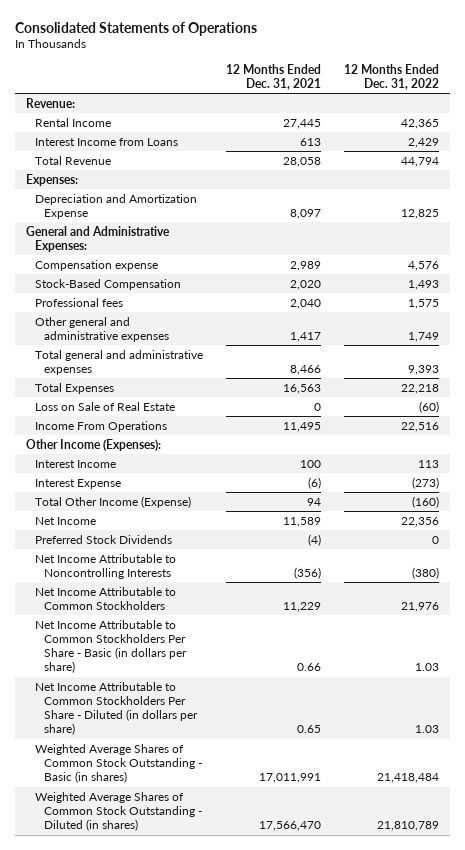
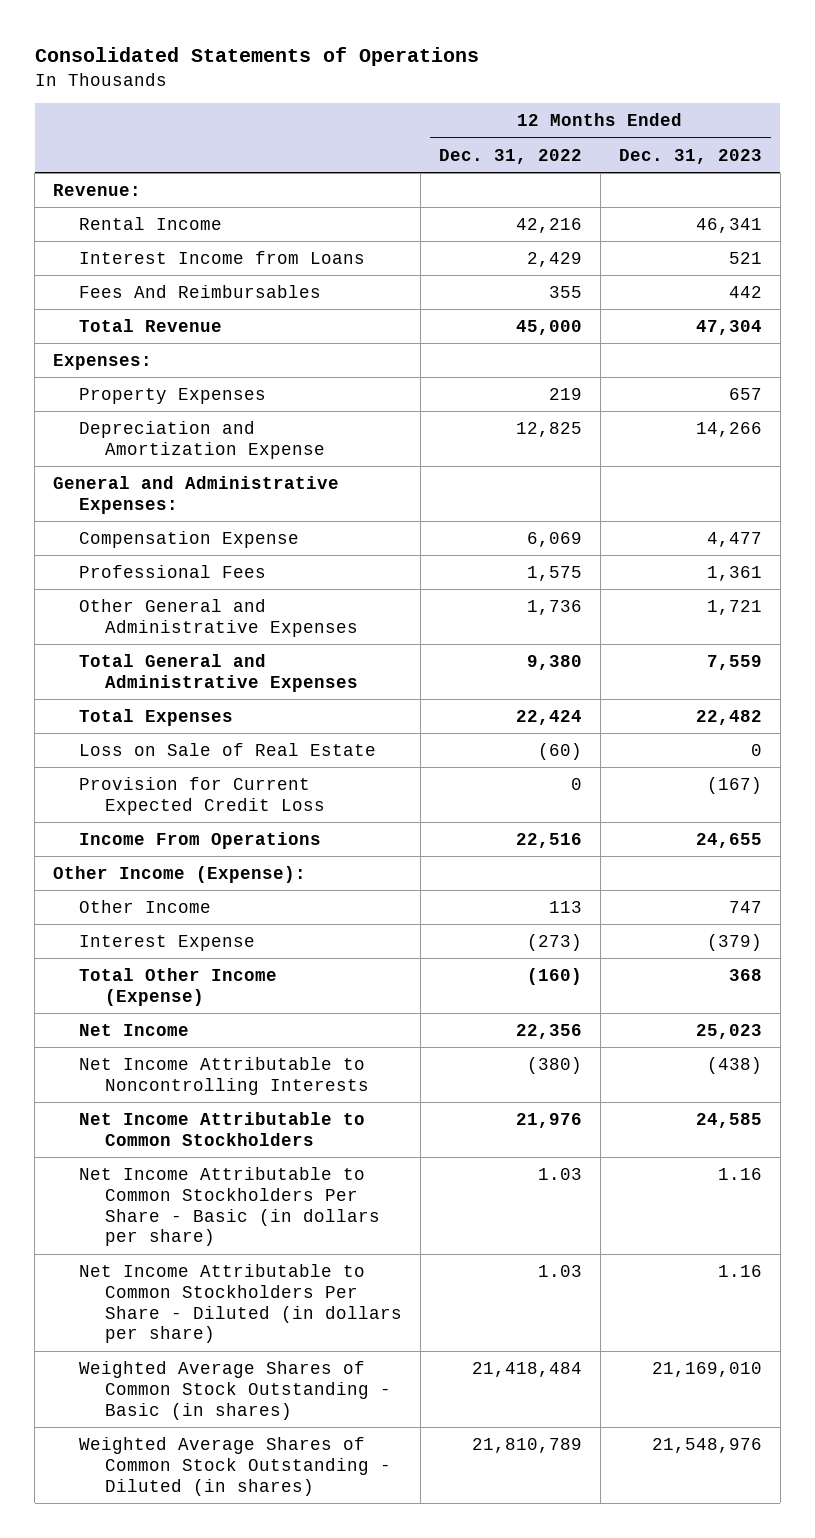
- | 12 Months Ended Dec. 31, 2021 | 12 Months Ended Dec. 31, 2022
+ | 12 Months Ended Dec. 31, 2022 | 12 Months Ended Dec. 31, 2023
- Rental Income | 27,445 | 42,365
+ Rental Income | 42,216 | 46,341
- Total Revenue | 28,058 | 44,794
+ Fees And Reimbursables | 355 | 442
+ Total Revenue | 45,000 | 47,304
+ Property Expenses | 219 | 657
- Compensation expense | 2,989 | 4,576
- Stock-Based Compensation | 2,020 | 1,493
- Professional fees | 2,040 | 1,575
- Other general and administrative expenses | 1,417 | 1,749
- Total general and administrative expenses | 8,466 | 9,393
- Total Expenses | 16,563 | 22,218
+ Compensation Expense | 6,069 | 4,477
+ Professional Fees | 1,575 | 1,361
+ Other General and Administrative Expenses | 1,736 | 1,721
+ Total General and Administrative Expenses | 9,380 | 7,559
+ Total Expenses | 22,424 | 22,482
+ Provision for Current Expected Credit Loss | 0 | (167)
- Other Income (Expenses):
- Interest Income | 100 | 113
+ Other Income (Expense):
+ Other Income | 113 | 747
- Preferred Stock Dividends | (4) | 0

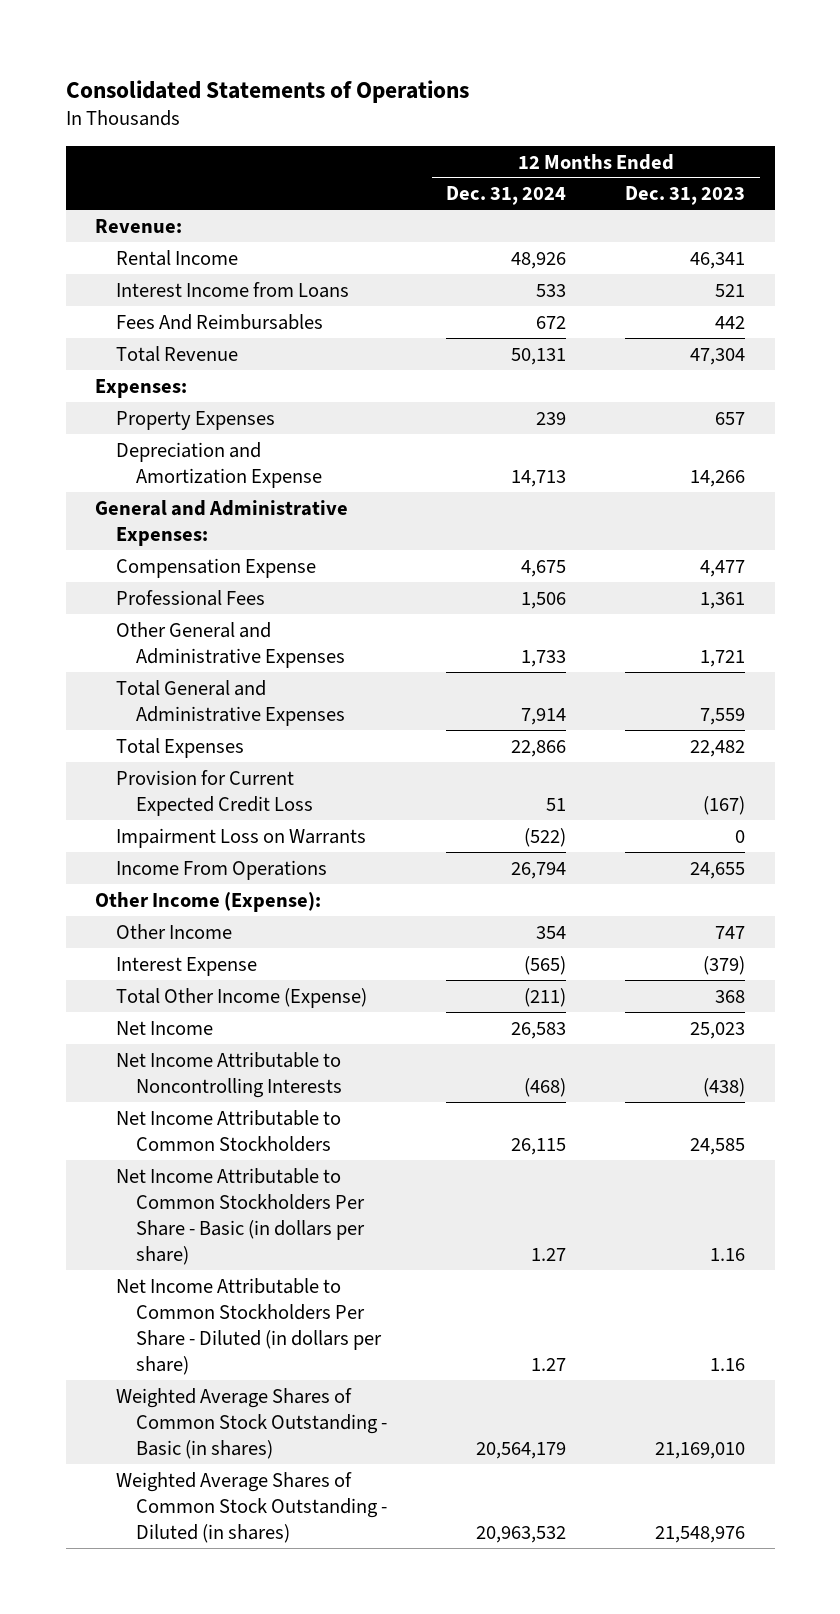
- | 12 Months Ended Dec. 31, 2022 | 12 Months Ended Dec. 31, 2023
+ | 12 Months Ended Dec. 31, 2024 | 12 Months Ended Dec. 31, 2023
- Loss on Sale of Real Estate | (60) | 0
+ Impairment Loss on Warrants | (522) | 0

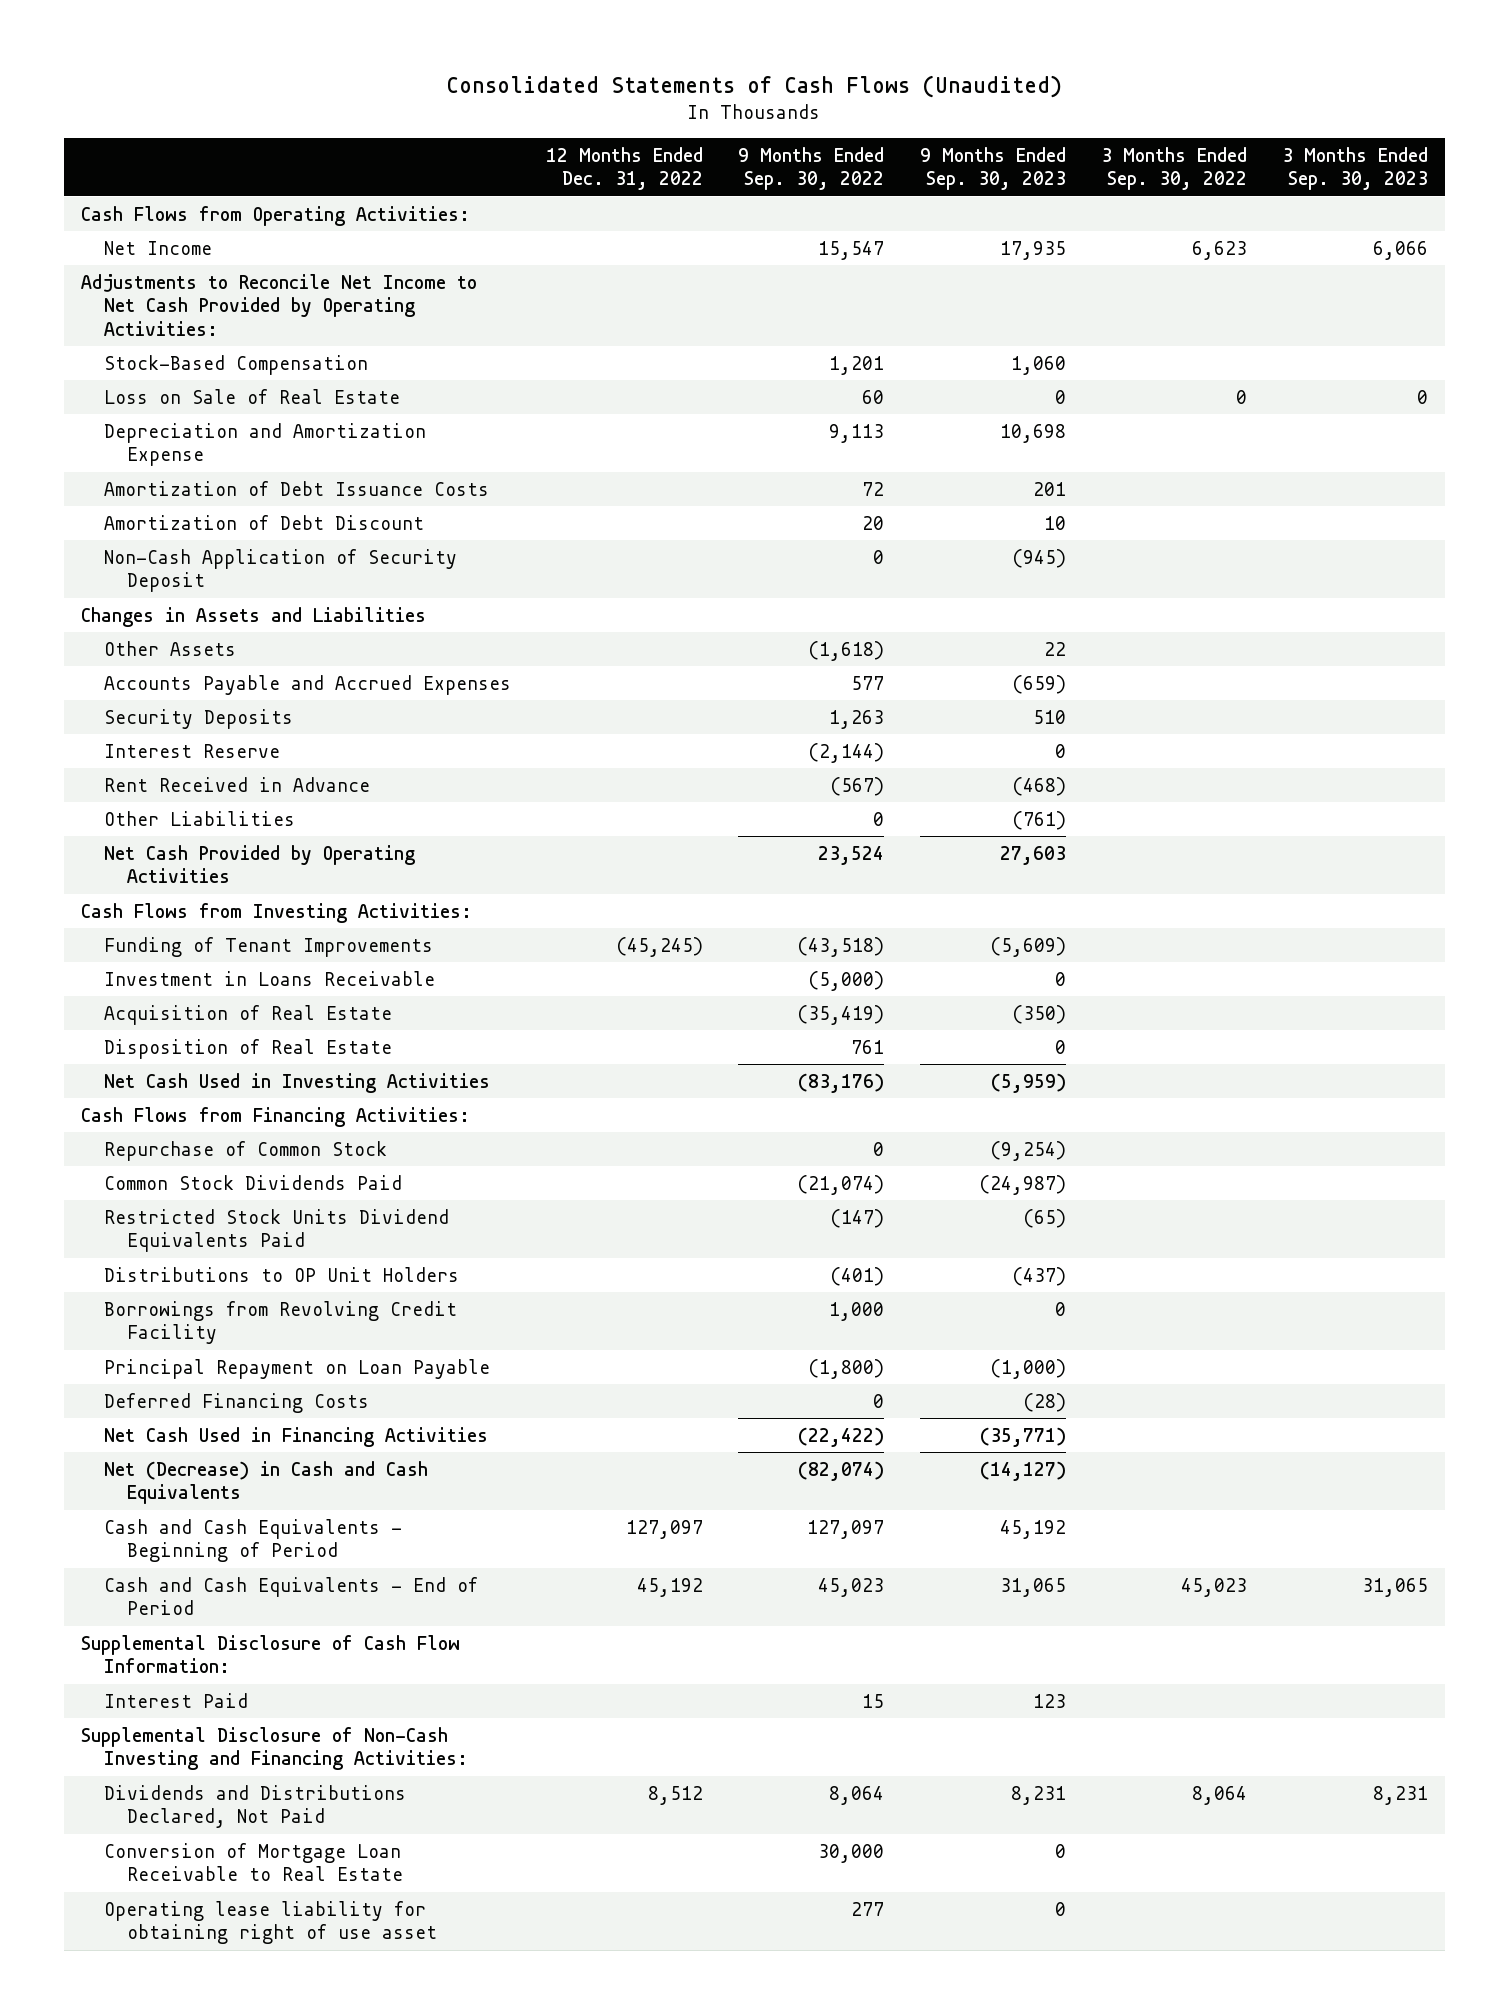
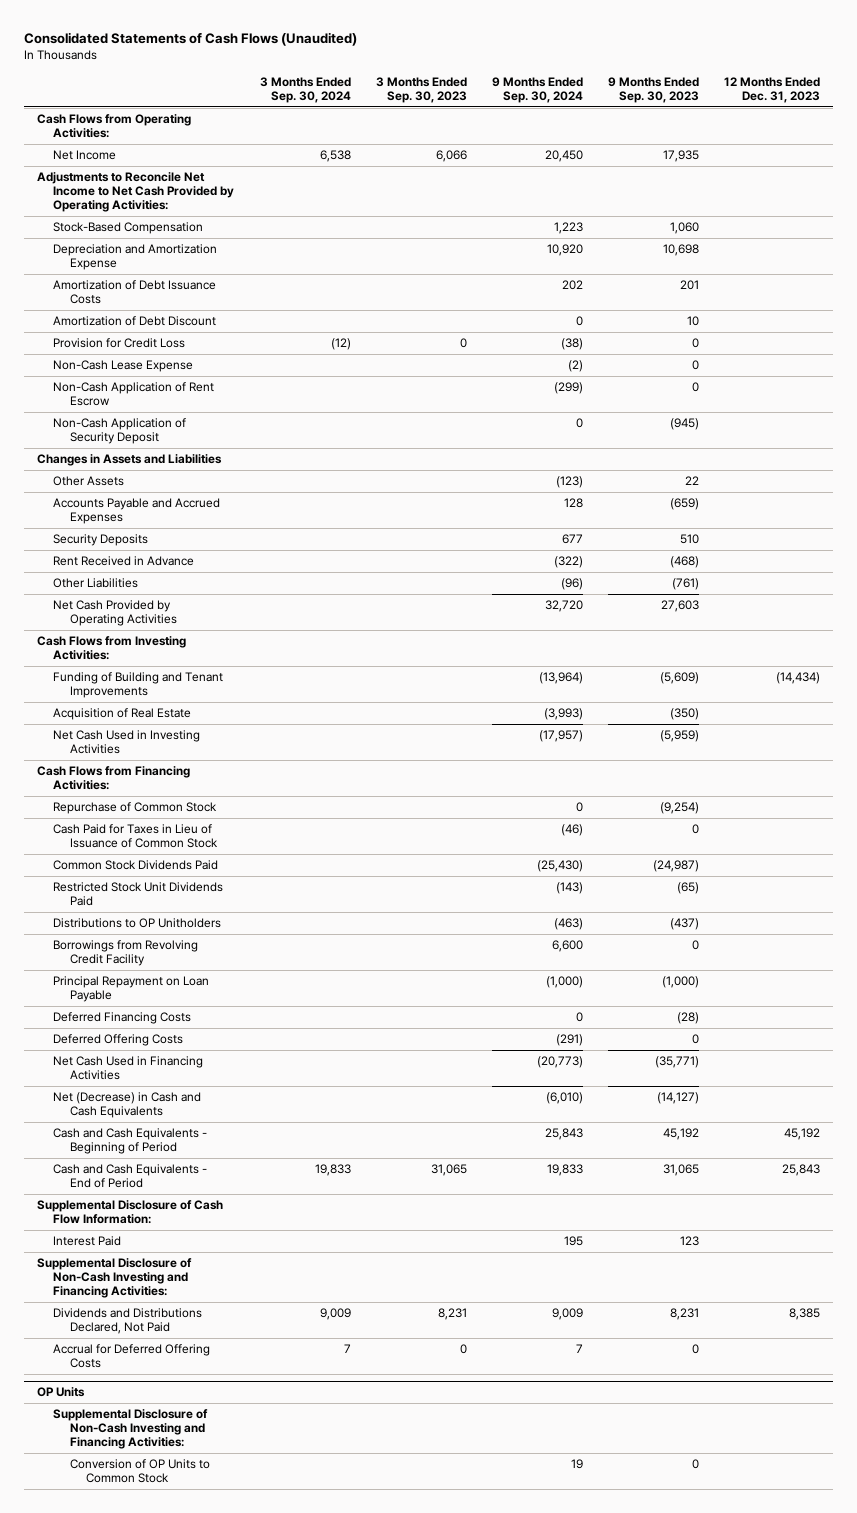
- | 12 Months Ended Dec. 31, 2022 | 9 Months Ended Sep. 30, 2022 | 9 Months Ended Sep. 30, 2023 | 3 Months Ended Sep. 30, 2022 | 3 Months Ended Sep. 30, 2023
+ | 3 Months Ended Sep. 30, 2024 | 3 Months Ended Sep. 30, 2023 | 9 Months Ended Sep. 30, 2024 | 9 Months Ended Sep. 30, 2023 | 12 Months Ended Dec. 31, 2023
- Loss on Sale of Real Estate | | 60 | 0 | 0 | 0
+ Provision for Credit Loss | (12) | 0 | (38) | 0 |
+ Non-Cash Lease Expense | | | (2) | 0 |
+ Non-Cash Application of Rent Escrow | | | (299) | 0 |
- Interest Reserve | | (2,144) | 0 | |
- Funding of Tenant Improvements | (45,245) | (43,518) | (5,609) | |
- Investment in Loans Receivable | | (5,000) | 0 | |
+ Funding of Building and Tenant Improvements | | | (13,964) | (5,609) | (14,434)
- Disposition of Real Estate | | 761 | 0 | |
+ Cash Paid for Taxes in Lieu of Issuance of Common Stock | | | (46) | 0 |
- Restricted Stock Units Dividend Equivalents Paid | | (147) | (65) | |
- Distributions to OP Unit Holders | | (401) | (437) | |
+ Restricted Stock Unit Dividends Paid | | | (143) | (65) |
+ Distributions to OP Unitholders | | | (463) | (437) |
+ Deferred Offering Costs | | | (291) | 0 |
- Conversion of Mortgage Loan Receivable to Real Estate | | 30,000 | 0 | |
- Operating lease liability for obtaining right of use asset | | 277 | 0 | |
+ Accrual for Deferred Offering Costs | 7 | 0 | 7 | 0 |
+ OP Units
+ Supplemental Disclosure of Non-Cash Investing and Financing Activities:
+ Conversion of OP Units to Common Stock | | | 19 | 0 |

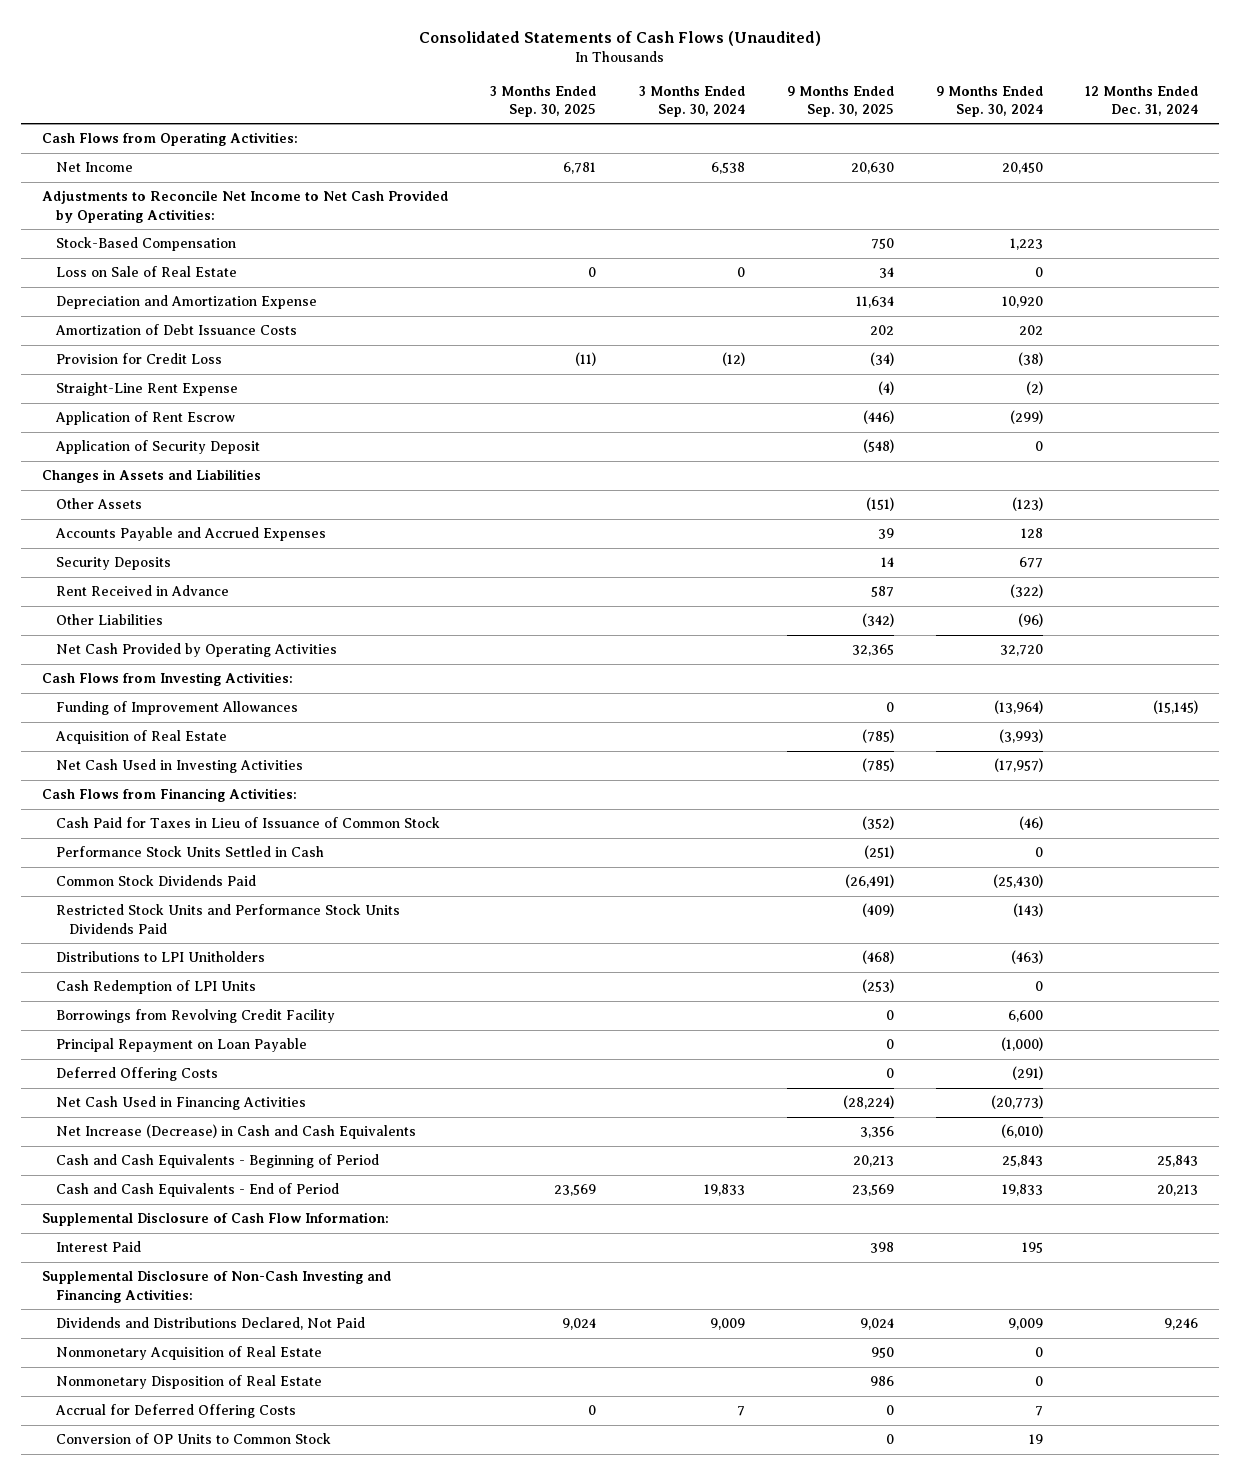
- | 3 Months Ended Sep. 30, 2024 | 3 Months Ended Sep. 30, 2023 | 9 Months Ended Sep. 30, 2024 | 9 Months Ended Sep. 30, 2023 | 12 Months Ended Dec. 31, 2023
+ | 3 Months Ended Sep. 30, 2025 | 3 Months Ended Sep. 30, 2024 | 9 Months Ended Sep. 30, 2025 | 9 Months Ended Sep. 30, 2024 | 12 Months Ended Dec. 31, 2024
+ Loss on Sale of Real Estate | 0 | 0 | 34 | 0 |
- Amortization of Debt Discount | | | 0 | 10 |
- Non-Cash Lease Expense | | | (2) | 0 |
- Non-Cash Application of Rent Escrow | | | (299) | 0 |
- Non-Cash Application of Security Deposit | | | 0 | (945) |
+ Straight-Line Rent Expense | | | (4) | (2) |
+ Application of Rent Escrow | | | (446) | (299) |
+ Application of Security Deposit | | | (548) | 0 |
- Funding of Building and Tenant Improvements | | | (13,964) | (5,609) | (14,434)
+ Funding of Improvement Allowances | | | 0 | (13,964) | (15,145)
- Repurchase of Common Stock | | | 0 | (9,254) |
+ Performance Stock Units Settled in Cash | | | (251) | 0 |
- Restricted Stock Unit Dividends Paid | | | (143) | (65) |
- Distributions to OP Unitholders | | | (463) | (437) |
+ Restricted Stock Units and Performance Stock Units Dividends Paid | | | (409) | (143) |
+ Distributions to LPI Unitholders | | | (468) | (463) |
+ Cash Redemption of LPI Units | | | (253) | 0 |
- Deferred Financing Costs | | | 0 | (28) |
- Net (Decrease) in Cash and Cash Equivalents | | | (6,010) | (14,127) |
+ Net Increase (Decrease) in Cash and Cash Equivalents | | | 3,356 | (6,010) |
+ Nonmonetary Acquisition of Real Estate | | | 950 | 0 |
+ Nonmonetary Disposition of Real Estate | | | 986 | 0 |
- OP Units
- Supplemental Disclosure of Non-Cash Investing and Financing Activities:

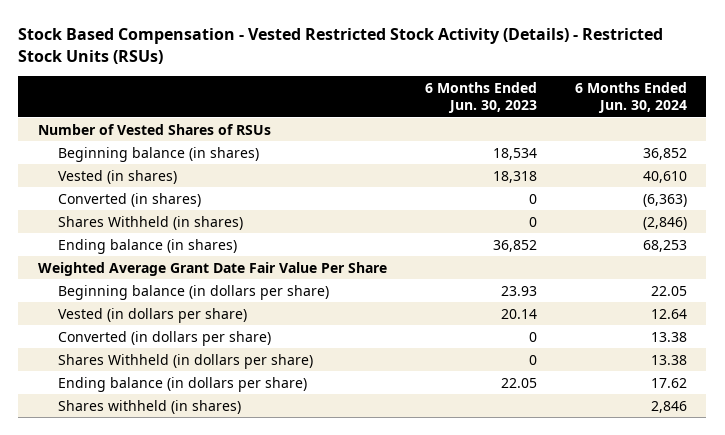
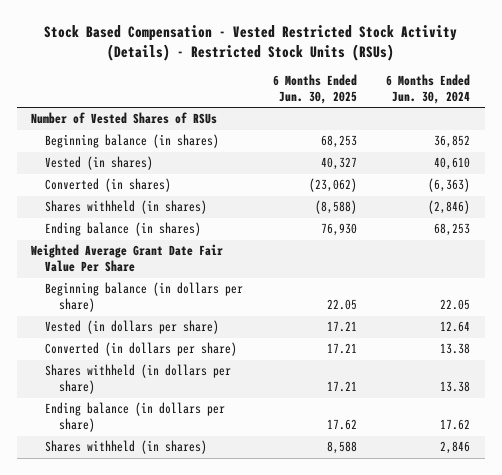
- | 6 Months Ended Jun. 30, 2023 | 6 Months Ended Jun. 30, 2024
+ | 6 Months Ended Jun. 30, 2025 | 6 Months Ended Jun. 30, 2024
- Shares Withheld (in shares) | 0 | (2,846)
+ Shares withheld (in shares) | (8,588) | (2,846)
- Shares Withheld (in dollars per share) | 0 | 13.38
+ Shares withheld (in dollars per share) | 17.21 | 13.38

